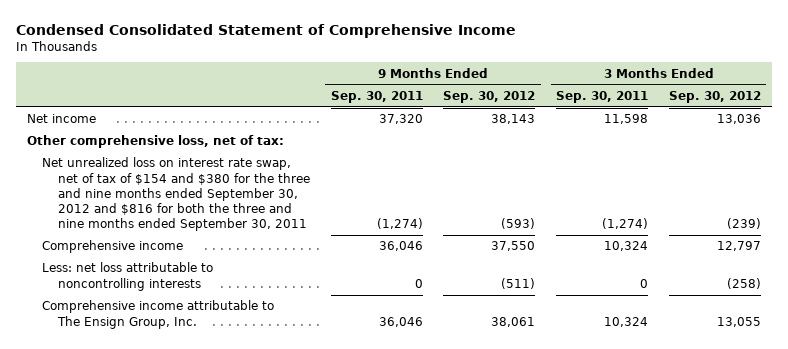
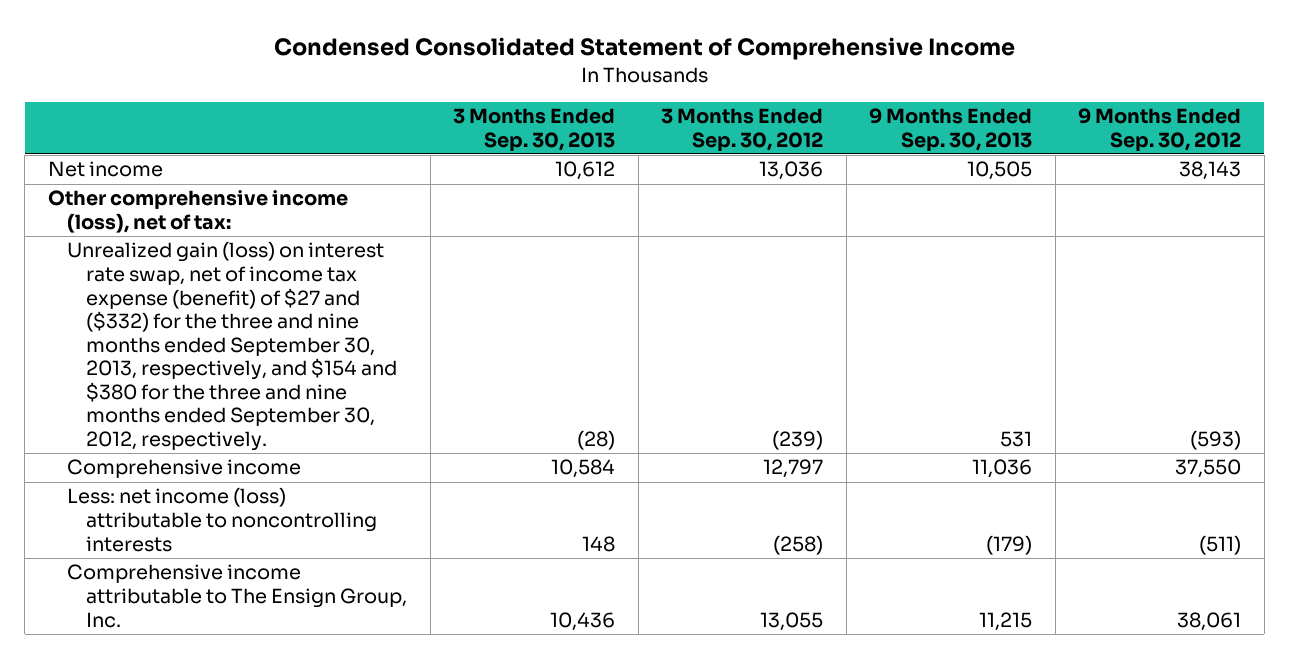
- | 9 Months Ended Sep. 30, 2011 | 9 Months Ended Sep. 30, 2012 | 3 Months Ended Sep. 30, 2011 | 3 Months Ended Sep. 30, 2012
+ | 3 Months Ended Sep. 30, 2013 | 3 Months Ended Sep. 30, 2012 | 9 Months Ended Sep. 30, 2013 | 9 Months Ended Sep. 30, 2012
- Other comprehensive loss, net of tax:
- Net unrealized loss on interest rate swap, net of tax of $154 and $380 for the three and nine months ended September 30, 2012 and $816 for both the three and nine months ended September 30, 2011 | (1,274) | (593) | (1,274) | (239)
+ Other comprehensive income (loss), net of tax:
+ Unrealized gain (loss) on interest rate swap, net of income tax expense (benefit) of $27 and ($332) for the three and nine months ended September 30, 2013, respectively, and $154 and $380 for the three and nine months ended September 30, 2012, respectively. | (28) | (239) | 531 | (593)
- Less: net loss attributable to noncontrolling interests | 0 | (511) | 0 | (258)
+ Less: net income (loss) attributable to noncontrolling interests | 148 | (258) | (179) | (511)

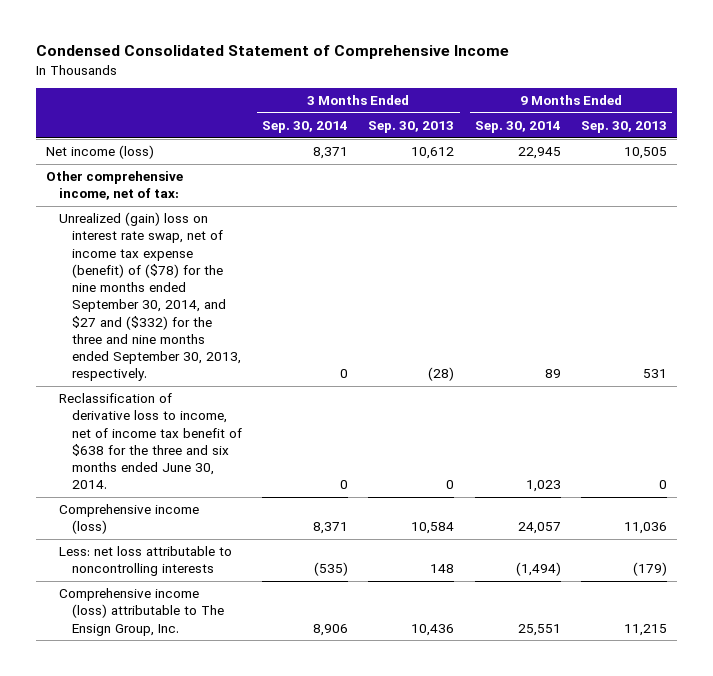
- | 3 Months Ended Sep. 30, 2013 | 3 Months Ended Sep. 30, 2012 | 9 Months Ended Sep. 30, 2013 | 9 Months Ended Sep. 30, 2012
+ | 3 Months Ended Sep. 30, 2014 | 3 Months Ended Sep. 30, 2013 | 9 Months Ended Sep. 30, 2014 | 9 Months Ended Sep. 30, 2013
- Net income | 10,612 | 13,036 | 10,505 | 38,143
- Other comprehensive income (loss), net of tax:
- Unrealized gain (loss) on interest rate swap, net of income tax expense (benefit) of $27 and ($332) for the three and nine months ended September 30, 2013, respectively, and $154 and $380 for the three and nine months ended September 30, 2012, respectively. | (28) | (239) | 531 | (593)
- Comprehensive income | 10,584 | 12,797 | 11,036 | 37,550
- Less: net income (loss) attributable to noncontrolling interests | 148 | (258) | (179) | (511)
- Comprehensive income attributable to The Ensign Group, Inc. | 10,436 | 13,055 | 11,215 | 38,061
+ Net income (loss) | 8,371 | 10,612 | 22,945 | 10,505
+ Other comprehensive income, net of tax:
+ Unrealized (gain) loss on interest rate swap, net of income tax expense (benefit) of ($78) for the nine months ended September 30, 2014, and $27 and ($332) for the three and nine months ended September 30, 2013, respectively. | 0 | (28) | 89 | 531
+ Reclassification of derivative loss to income, net of income tax benefit of $638 for the three and six months ended June 30, 2014. | 0 | 0 | 1,023 | 0
+ Comprehensive income (loss) | 8,371 | 10,584 | 24,057 | 11,036
+ Less: net loss attributable to noncontrolling interests | (535) | 148 | (1,494) | (179)
+ Comprehensive income (loss) attributable to The Ensign Group, Inc. | 8,906 | 10,436 | 25,551 | 11,215

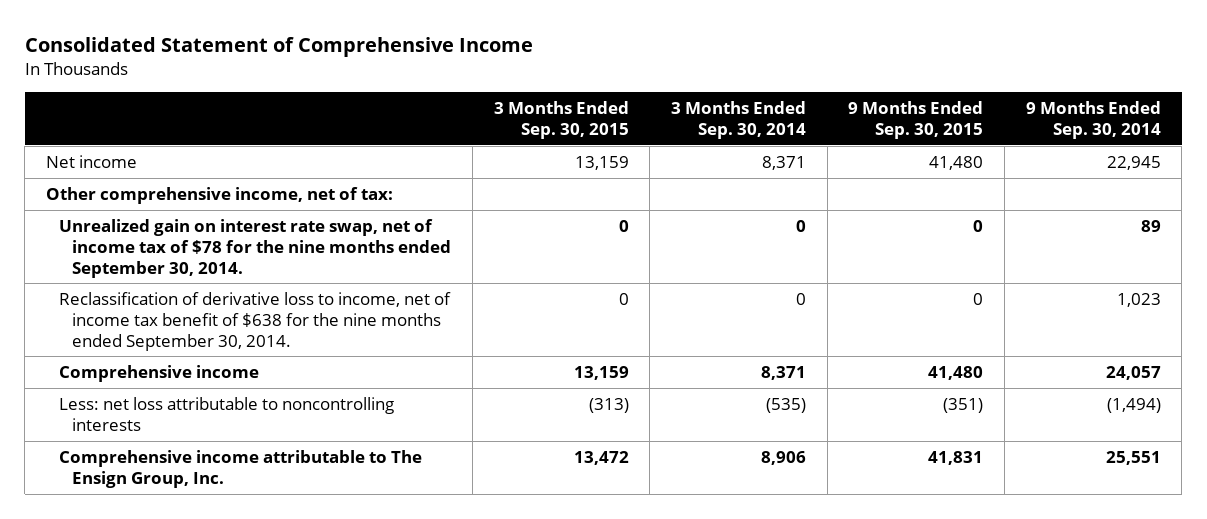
- Condensed Consolidated Statement of Comprehensive Income
+ Consolidated Statement of Comprehensive Income
- | 3 Months Ended Sep. 30, 2014 | 3 Months Ended Sep. 30, 2013 | 9 Months Ended Sep. 30, 2014 | 9 Months Ended Sep. 30, 2013
+ | 3 Months Ended Sep. 30, 2015 | 3 Months Ended Sep. 30, 2014 | 9 Months Ended Sep. 30, 2015 | 9 Months Ended Sep. 30, 2014
- Net income (loss) | 8,371 | 10,612 | 22,945 | 10,505
+ Net income | 13,159 | 8,371 | 41,480 | 22,945
- Unrealized (gain) loss on interest rate swap, net of income tax expense (benefit) of ($78) for the nine months ended September 30, 2014, and $27 and ($332) for the three and nine months ended September 30, 2013, respectively. | 0 | (28) | 89 | 531
- Reclassification of derivative loss to income, net of income tax benefit of $638 for the three and six months ended June 30, 2014. | 0 | 0 | 1,023 | 0
- Comprehensive income (loss) | 8,371 | 10,584 | 24,057 | 11,036
+ Unrealized gain on interest rate swap, net of income tax of $78 for the nine months ended September 30, 2014. | 0 | 0 | 0 | 89
+ Reclassification of derivative loss to income, net of income tax benefit of $638 for the nine months ended September 30, 2014. | 0 | 0 | 0 | 1,023
+ Comprehensive income | 13,159 | 8,371 | 41,480 | 24,057
- Comprehensive income (loss) attributable to The Ensign Group, Inc. | 8,906 | 10,436 | 25,551 | 11,215
+ Comprehensive income attributable to The Ensign Group, Inc. | 13,472 | 8,906 | 41,831 | 25,551

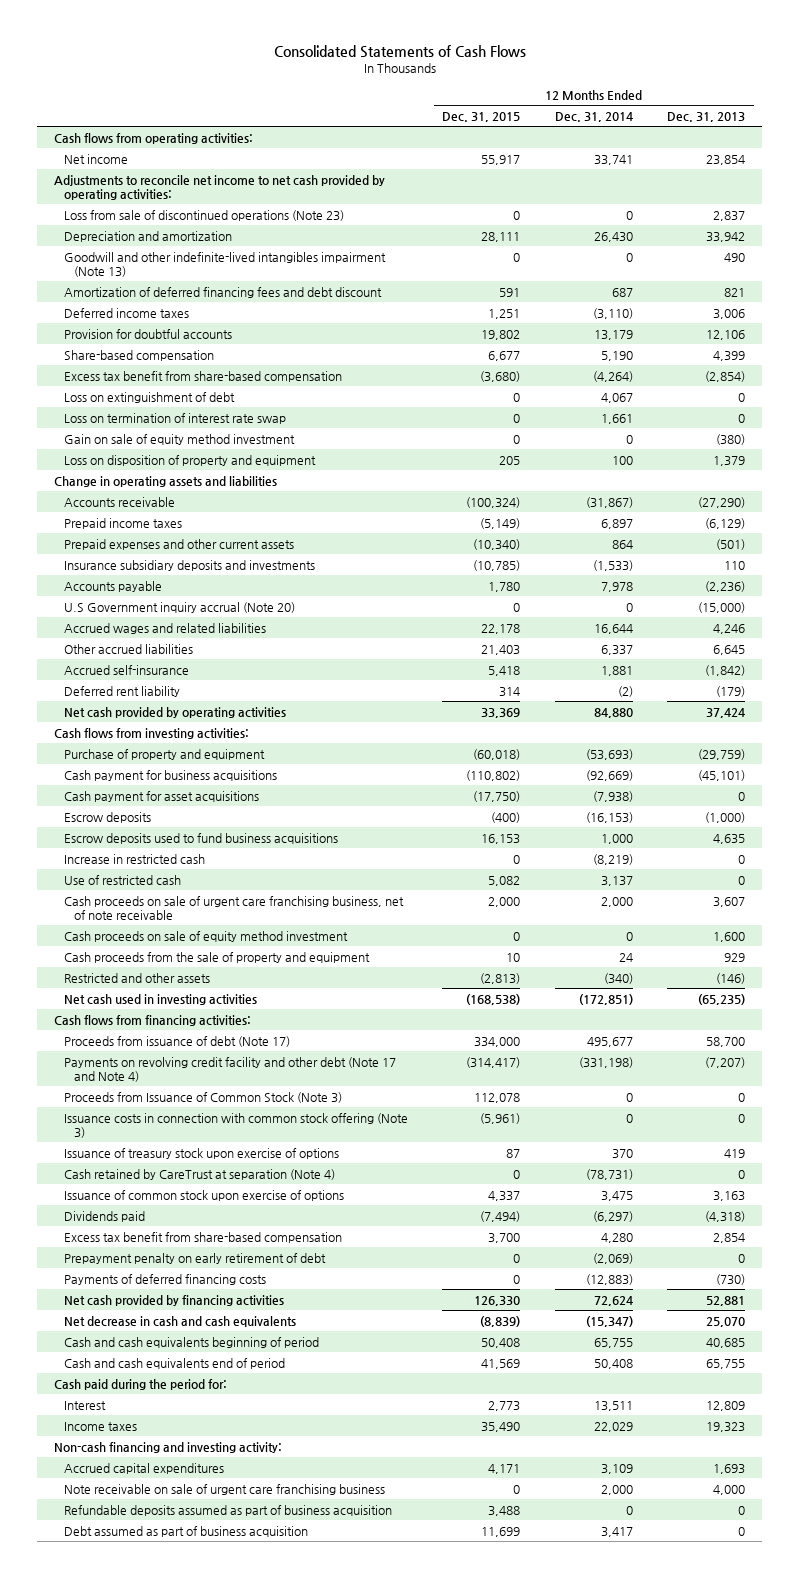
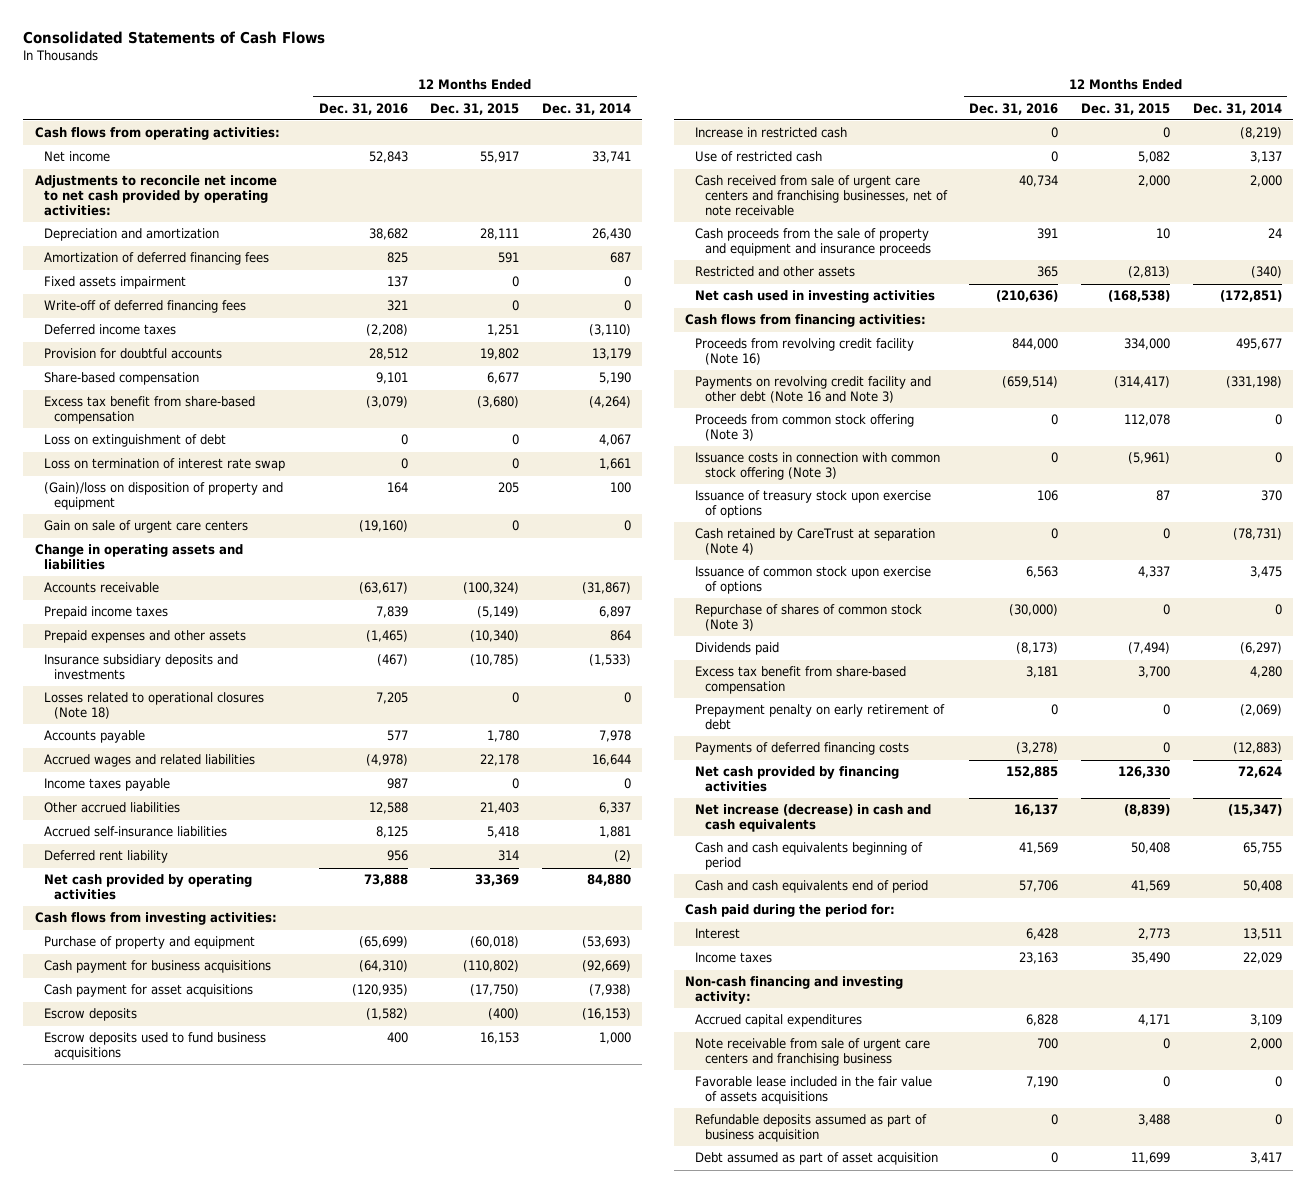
- | 12 Months Ended Dec. 31, 2015 | 12 Months Ended Dec. 31, 2014 | 12 Months Ended Dec. 31, 2013
+ | 12 Months Ended Dec. 31, 2016 | 12 Months Ended Dec. 31, 2015 | 12 Months Ended Dec. 31, 2014
- Loss from sale of discontinued operations (Note 23) | 0 | 0 | 2,837
- Goodwill and other indefinite-lived intangibles impairment (Note 13) | 0 | 0 | 490
- Amortization of deferred financing fees and debt discount | 591 | 687 | 821
+ Amortization of deferred financing fees | 825 | 591 | 687
+ Fixed assets impairment | 137 | 0 | 0
+ Write-off of deferred financing fees | 321 | 0 | 0
- Gain on sale of equity method investment | 0 | 0 | (380)
- Loss on disposition of property and equipment | 205 | 100 | 1,379
+ (Gain)/loss on disposition of property and equipment | 164 | 205 | 100
+ Gain on sale of urgent care centers | (19,160) | 0 | 0
- Prepaid expenses and other current assets | (10,340) | 864 | (501)
+ Prepaid expenses and other assets | (1,465) | (10,340) | 864
+ Losses related to operational closures (Note 18) | 7,205 | 0 | 0
- U.S Government inquiry accrual (Note 20) | 0 | 0 | (15,000)
+ Income taxes payable | 987 | 0 | 0
- Accrued self-insurance | 5,418 | 1,881 | (1,842)
+ Accrued self-insurance liabilities | 8,125 | 5,418 | 1,881
- Cash proceeds on sale of urgent care franchising business, net of note receivable | 2,000 | 2,000 | 3,607
- Cash proceeds on sale of equity method investment | 0 | 0 | 1,600
- Cash proceeds from the sale of property and equipment | 10 | 24 | 929
+ Cash received from sale of urgent care centers and franchising businesses, net of note receivable | 40,734 | 2,000 | 2,000
+ Cash proceeds from the sale of property and equipment and insurance proceeds | 391 | 10 | 24
- Proceeds from issuance of debt (Note 17) | 334,000 | 495,677 | 58,700
- Payments on revolving credit facility and other debt (Note 17 and Note 4) | (314,417) | (331,198) | (7,207)
- Proceeds from Issuance of Common Stock (Note 3) | 112,078 | 0 | 0
+ Proceeds from revolving credit facility (Note 16) | 844,000 | 334,000 | 495,677
+ Payments on revolving credit facility and other debt (Note 16 and Note 3) | (659,514) | (314,417) | (331,198)
+ Proceeds from common stock offering (Note 3) | 0 | 112,078 | 0
+ Repurchase of shares of common stock (Note 3) | (30,000) | 0 | 0
- Net decrease in cash and cash equivalents | (8,839) | (15,347) | 25,070
+ Net increase (decrease) in cash and cash equivalents | 16,137 | (8,839) | (15,347)
- Note receivable on sale of urgent care franchising business | 0 | 2,000 | 4,000
+ Note receivable from sale of urgent care centers and franchising business | 700 | 0 | 2,000
+ Favorable lease included in the fair value of assets acquisitions | 7,190 | 0 | 0
- Debt assumed as part of business acquisition | 11,699 | 3,417 | 0
+ Debt assumed as part of asset acquisition | 0 | 11,699 | 3,417

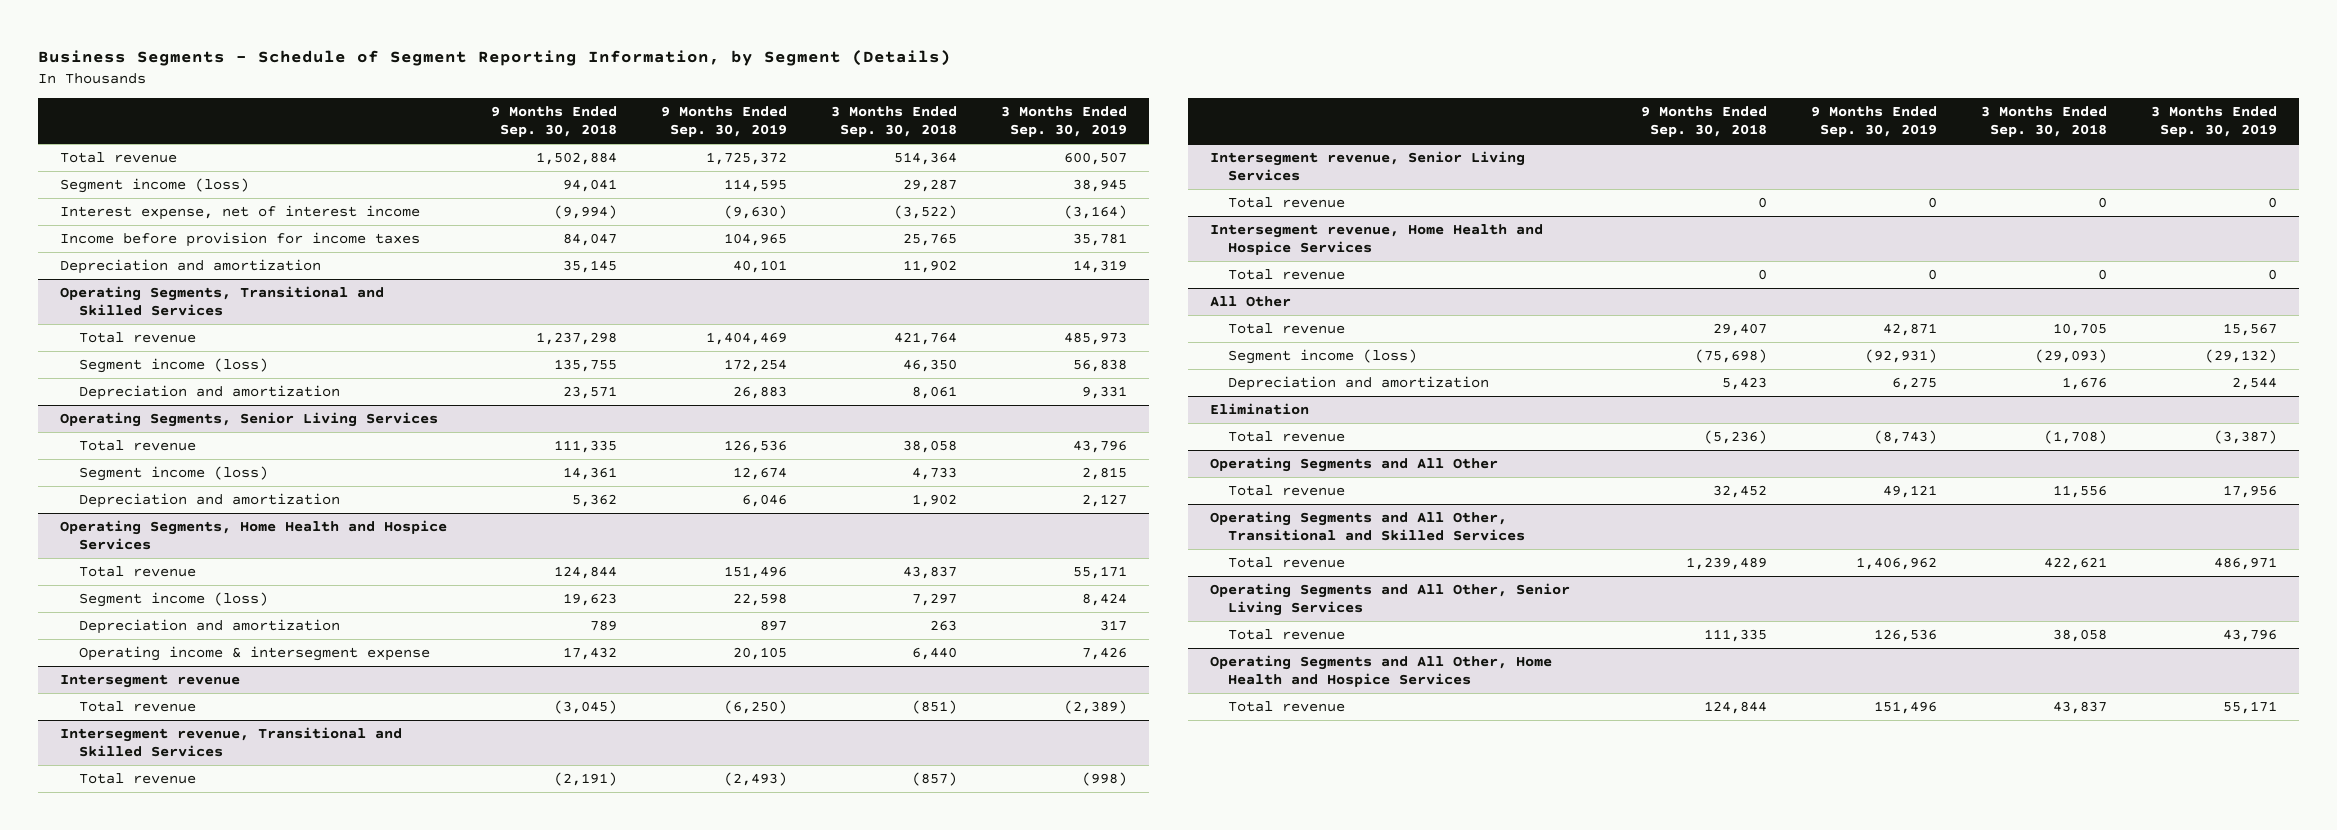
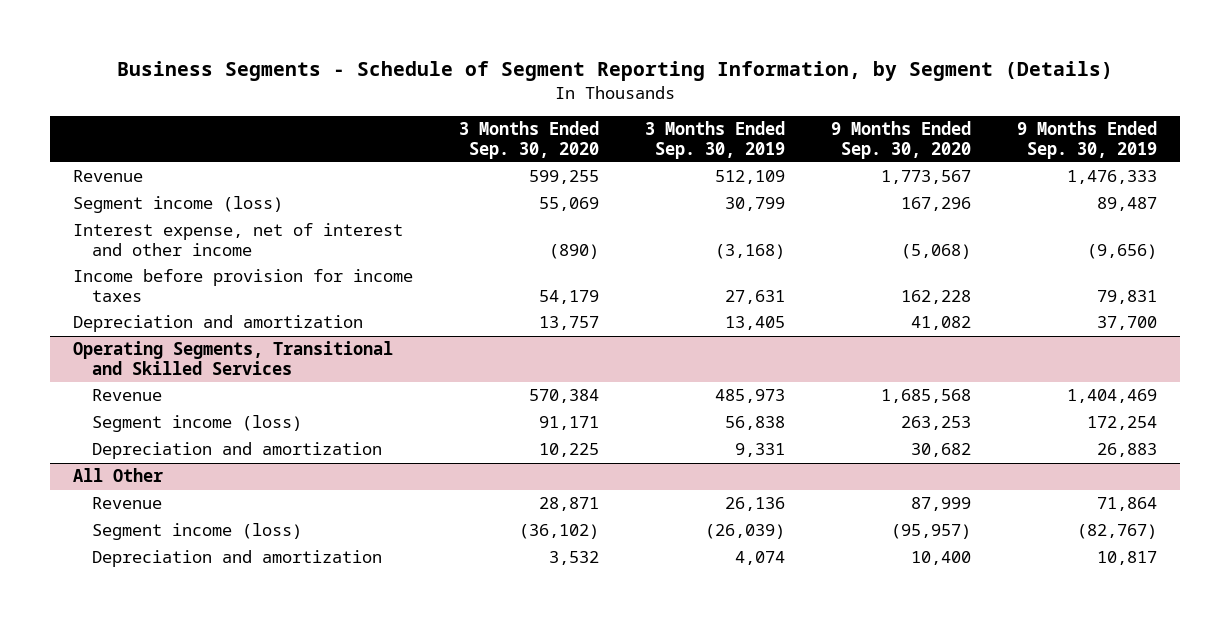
- | 9 Months Ended Sep. 30, 2018 | 9 Months Ended Sep. 30, 2019 | 3 Months Ended Sep. 30, 2018 | 3 Months Ended Sep. 30, 2019
+ | 3 Months Ended Sep. 30, 2020 | 3 Months Ended Sep. 30, 2019 | 9 Months Ended Sep. 30, 2020 | 9 Months Ended Sep. 30, 2019
- Total revenue | 1,502,884 | 1,725,372 | 514,364 | 600,507
- Segment income (loss) | 94,041 | 114,595 | 29,287 | 38,945
- Interest expense, net of interest income | (9,994) | (9,630) | (3,522) | (3,164)
- Income before provision for income taxes | 84,047 | 104,965 | 25,765 | 35,781
- Depreciation and amortization | 35,145 | 40,101 | 11,902 | 14,319
+ Revenue | 599,255 | 512,109 | 1,773,567 | 1,476,333
+ Segment income (loss) | 55,069 | 30,799 | 167,296 | 89,487
+ Interest expense, net of interest and other income | (890) | (3,168) | (5,068) | (9,656)
+ Income before provision for income taxes | 54,179 | 27,631 | 162,228 | 79,831
+ Depreciation and amortization | 13,757 | 13,405 | 41,082 | 37,700
@ Operating Segments, Transitional and Skilled Services
- Total revenue | 1,237,298 | 1,404,469 | 421,764 | 485,973
+ Revenue | 570,384 | 485,973 | 1,685,568 | 1,404,469
- Operating Segments, Senior Living Services
- Total revenue | 111,335 | 126,536 | 38,058 | 43,796
- Segment income (loss) | 14,361 | 12,674 | 4,733 | 2,815
- Depreciation and amortization | 5,362 | 6,046 | 1,902 | 2,127
- Operating Segments, Home Health and Hospice Services
- Total revenue | 124,844 | 151,496 | 43,837 | 55,171
- Segment income (loss) | 19,623 | 22,598 | 7,297 | 8,424
- Depreciation and amortization | 789 | 897 | 263 | 317
- Operating income & intersegment expense | 17,432 | 20,105 | 6,440 | 7,426
- Intersegment revenue
- Total revenue | (3,045) | (6,250) | (851) | (2,389)
- Intersegment revenue, Transitional and Skilled Services
- Total revenue | (2,191) | (2,493) | (857) | (998)
- Intersegment revenue, Senior Living Services
- Total revenue | 0 | 0 | 0 | 0
- Intersegment revenue, Home Health and Hospice Services
- Total revenue | 0 | 0 | 0 | 0
@ All Other
- Total revenue | 29,407 | 42,871 | 10,705 | 15,567
- Segment income (loss) | (75,698) | (92,931) | (29,093) | (29,132)
- Depreciation and amortization | 5,423 | 6,275 | 1,676 | 2,544
- Elimination
- Total revenue | (5,236) | (8,743) | (1,708) | (3,387)
- Operating Segments and All Other
- Total revenue | 32,452 | 49,121 | 11,556 | 17,956
- Operating Segments and All Other, Transitional and Skilled Services
- Total revenue | 1,239,489 | 1,406,962 | 422,621 | 486,971
- Operating Segments and All Other, Senior Living Services
- Total revenue | 111,335 | 126,536 | 38,058 | 43,796
- Operating Segments and All Other, Home Health and Hospice Services
- Total revenue | 124,844 | 151,496 | 43,837 | 55,171
@ All Other
+ Revenue | 28,871 | 26,136 | 87,999 | 71,864
+ Segment income (loss) | (36,102) | (26,039) | (95,957) | (82,767)
+ Depreciation and amortization | 3,532 | 4,074 | 10,400 | 10,817

